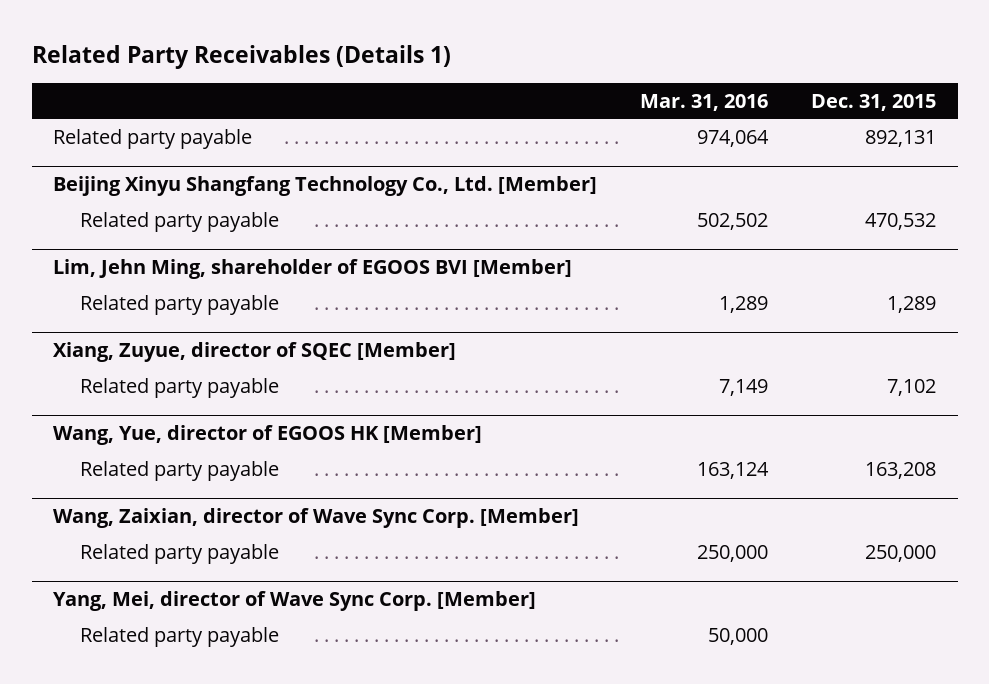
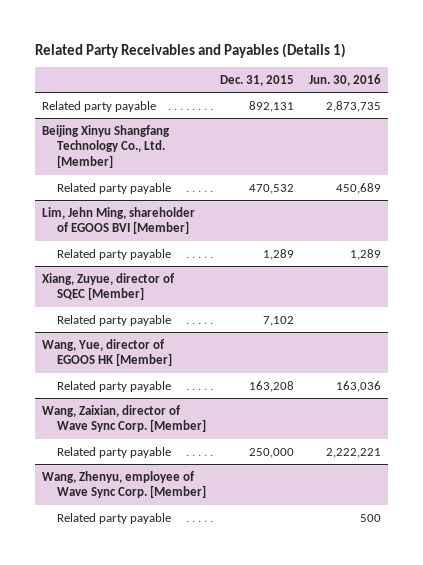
- Related Party Receivables (Details 1)
+ Related Party Receivables and Payables (Details 1)
- | Mar. 31, 2016 | Dec. 31, 2015
+ | Dec. 31, 2015 | Jun. 30, 2016
- Yang, Mei, director of Wave Sync Corp. [Member]
+ Wang, Zhenyu, employee of Wave Sync Corp. [Member]

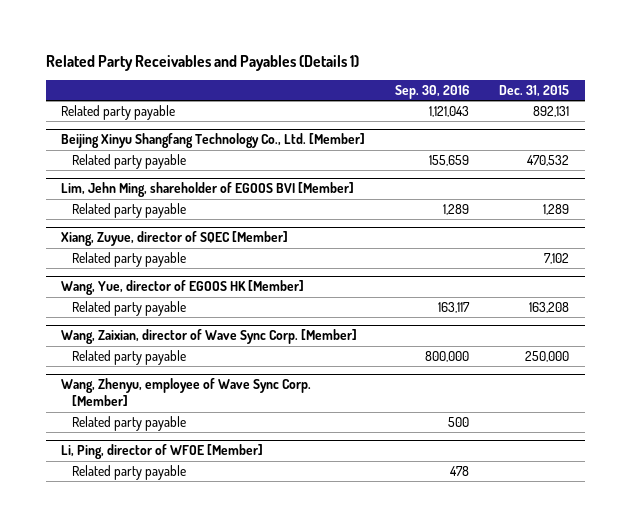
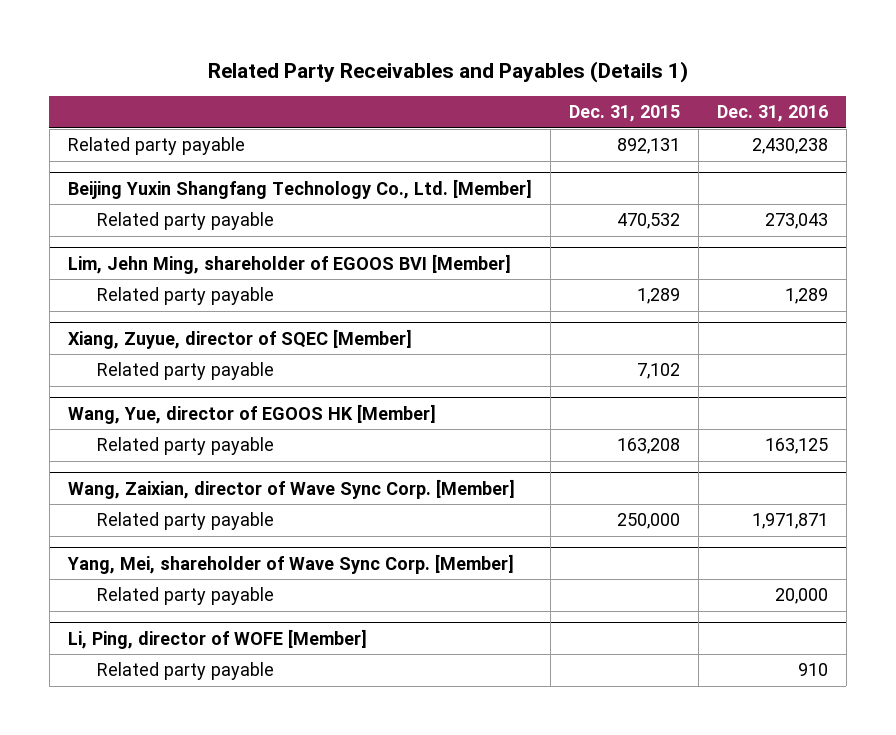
- | Sep. 30, 2016 | Dec. 31, 2015
+ | Dec. 31, 2015 | Dec. 31, 2016
- Beijing Xinyu Shangfang Technology Co., Ltd. [Member]
+ Beijing Yuxin Shangfang Technology Co., Ltd. [Member]
- Wang, Zhenyu, employee of Wave Sync Corp. [Member]
+ Yang, Mei, shareholder of Wave Sync Corp. [Member]
- Li, Ping, director of WFOE [Member]
+ Li, Ping, director of WOFE [Member]

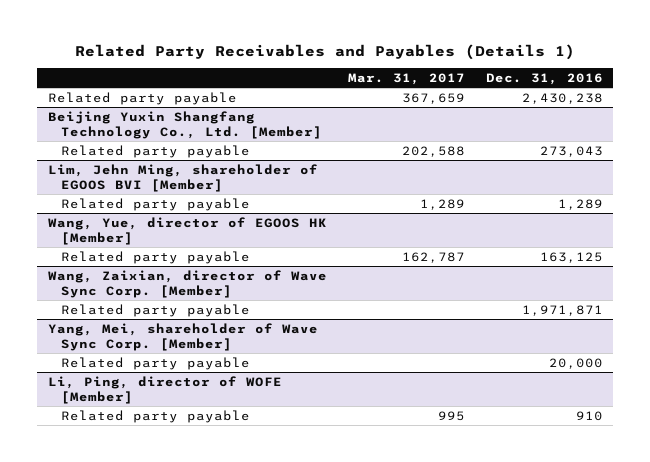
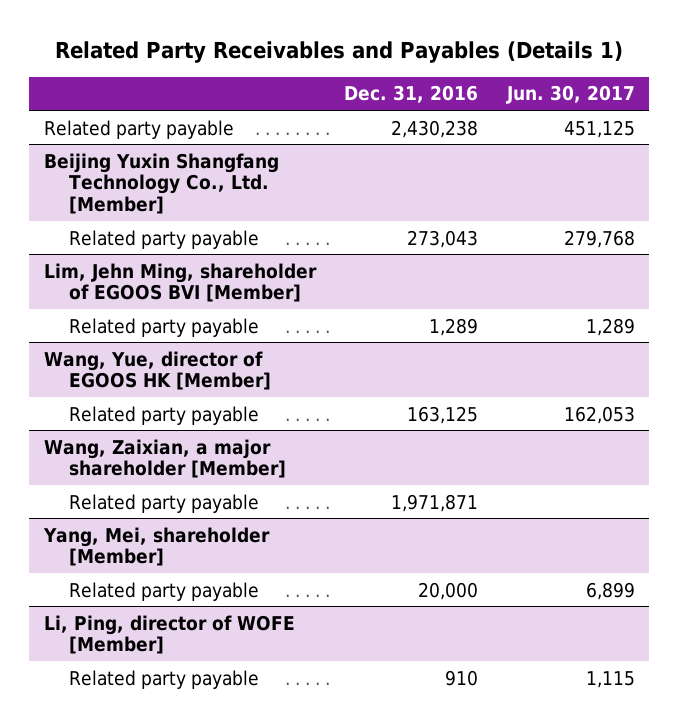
- | Mar. 31, 2017 | Dec. 31, 2016
+ | Dec. 31, 2016 | Jun. 30, 2017
- Wang, Zaixian, director of Wave Sync Corp. [Member]
+ Wang, Zaixian, a major shareholder [Member]
- Yang, Mei, shareholder of Wave Sync Corp. [Member]
+ Yang, Mei, shareholder [Member]

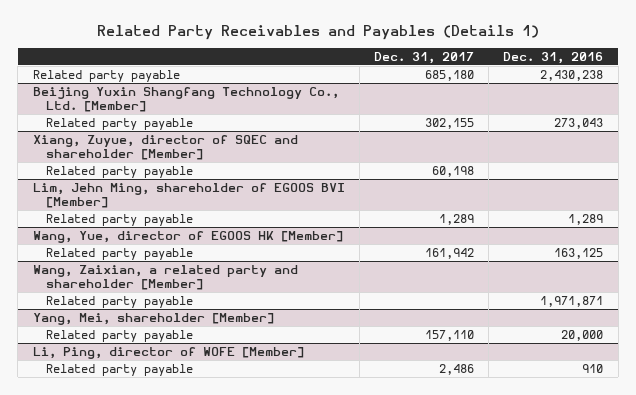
- | Dec. 31, 2016 | Jun. 30, 2017
+ | Dec. 31, 2017 | Dec. 31, 2016
+ Xiang, Zuyue, director of SQEC and shareholder [Member]
+ Related party payable | 60,198 |
- Wang, Zaixian, a major shareholder [Member]
+ Wang, Zaixian, a related party and shareholder [Member]

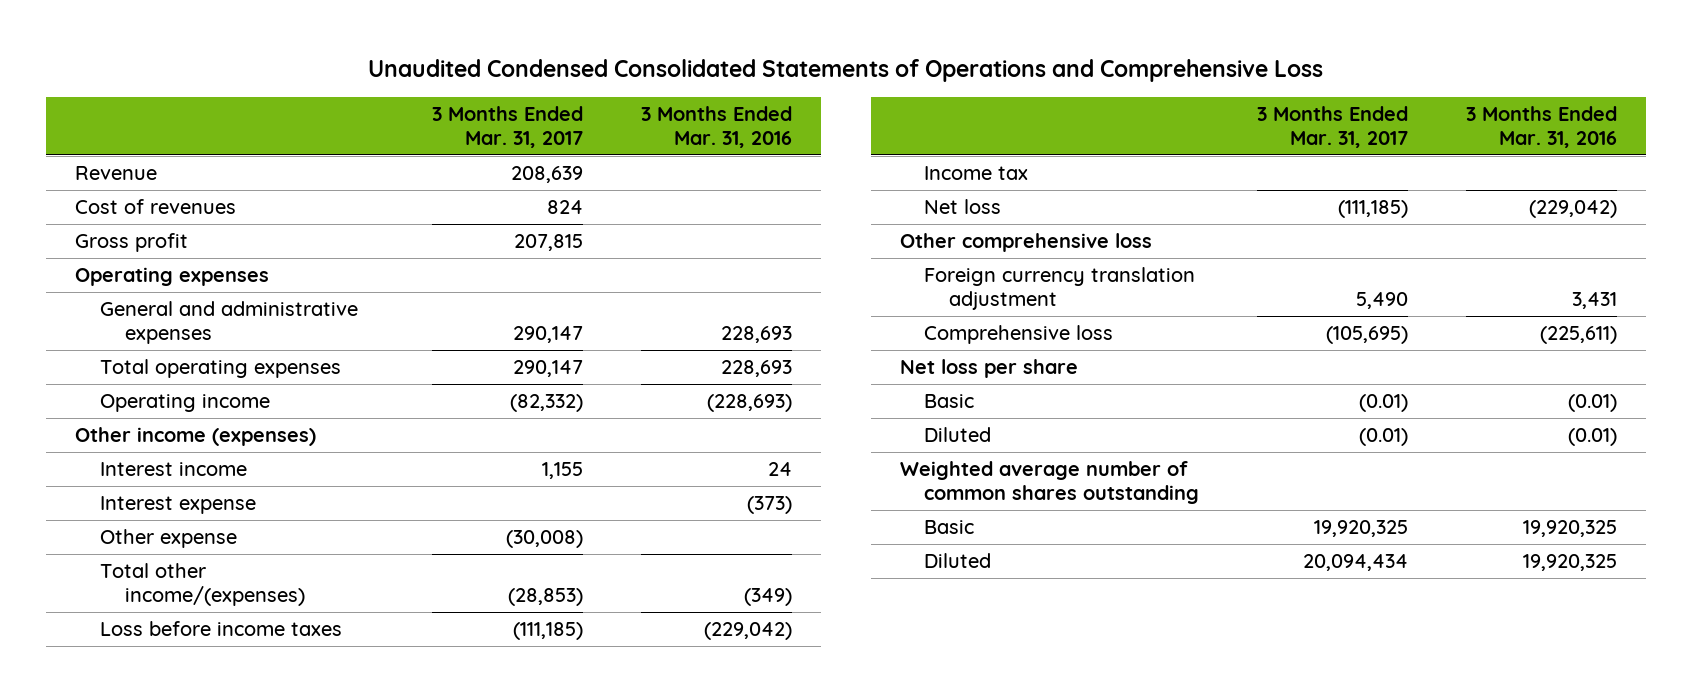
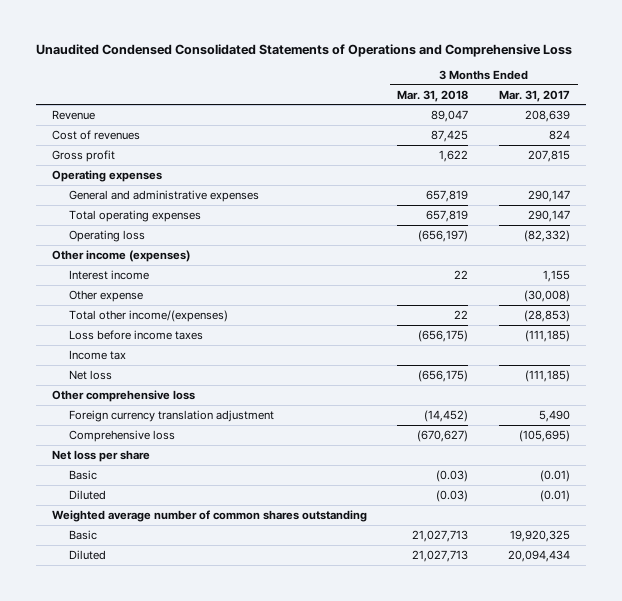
- | 3 Months Ended Mar. 31, 2017 | 3 Months Ended Mar. 31, 2016
+ | 3 Months Ended Mar. 31, 2018 | 3 Months Ended Mar. 31, 2017
- Operating income | (82,332) | (228,693)
+ Operating loss | (656,197) | (82,332)
- Interest expense | | (373)

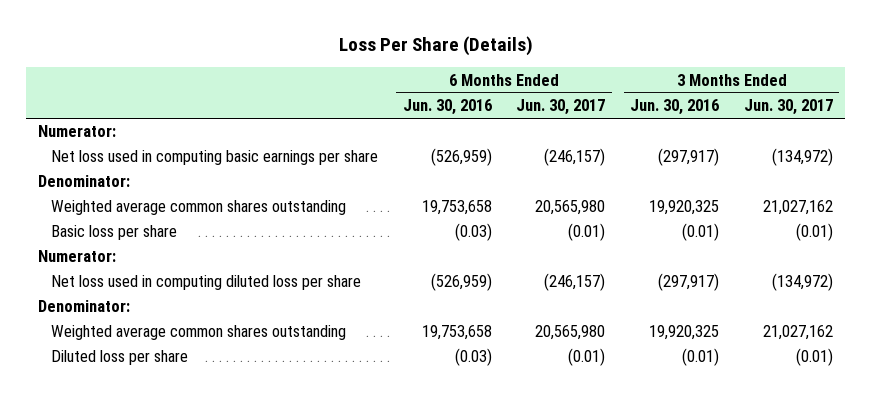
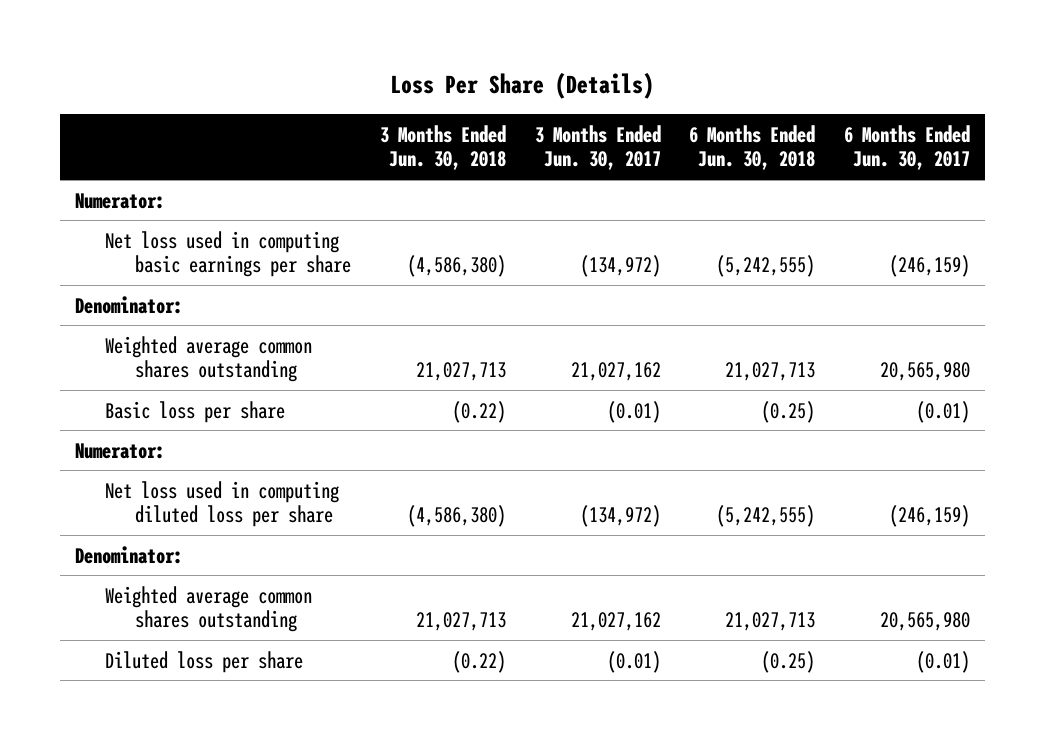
- | 6 Months Ended Jun. 30, 2016 | 6 Months Ended Jun. 30, 2017 | 3 Months Ended Jun. 30, 2016 | 3 Months Ended Jun. 30, 2017
+ | 3 Months Ended Jun. 30, 2018 | 3 Months Ended Jun. 30, 2017 | 6 Months Ended Jun. 30, 2018 | 6 Months Ended Jun. 30, 2017
- Net loss used in computing basic earnings per share | (526,959) | (246,157) | (297,917) | (134,972)
+ Net loss used in computing basic earnings per share | (4,586,380) | (134,972) | (5,242,555) | (246,159)
- Net loss used in computing diluted loss per share | (526,959) | (246,157) | (297,917) | (134,972)
+ Net loss used in computing diluted loss per share | (4,586,380) | (134,972) | (5,242,555) | (246,159)

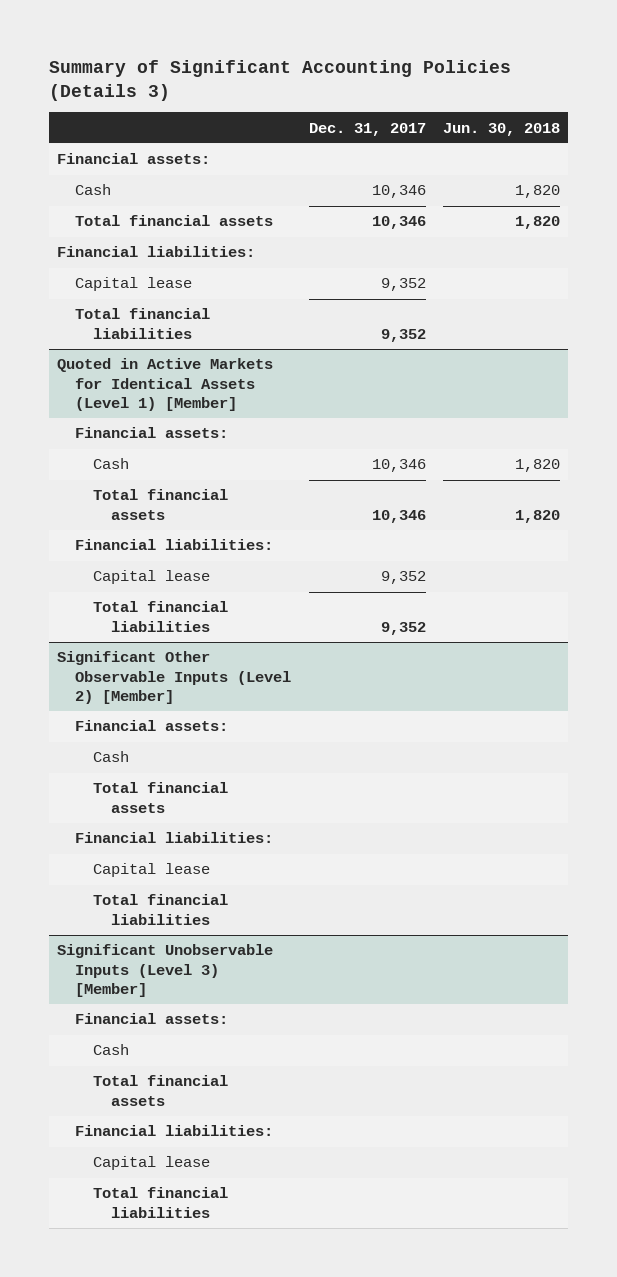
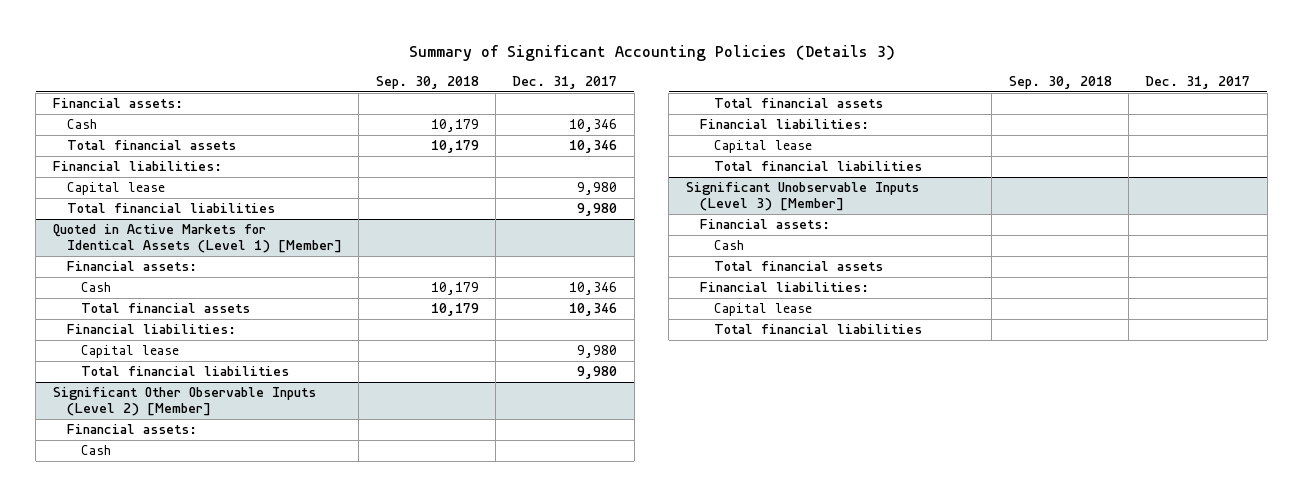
- | Dec. 31, 2017 | Jun. 30, 2018
+ | Sep. 30, 2018 | Dec. 31, 2017
- Capital lease | 9,352 |
- Total financial liabilities | 9,352 |
+ Capital lease | | 9,980
+ Total financial liabilities | | 9,980
@ Quoted in Active Markets for Identical Assets (Level 1) [Member]
- Capital lease | 9,352 |
- Total financial liabilities | 9,352 |
+ Capital lease | | 9,980
+ Total financial liabilities | | 9,980

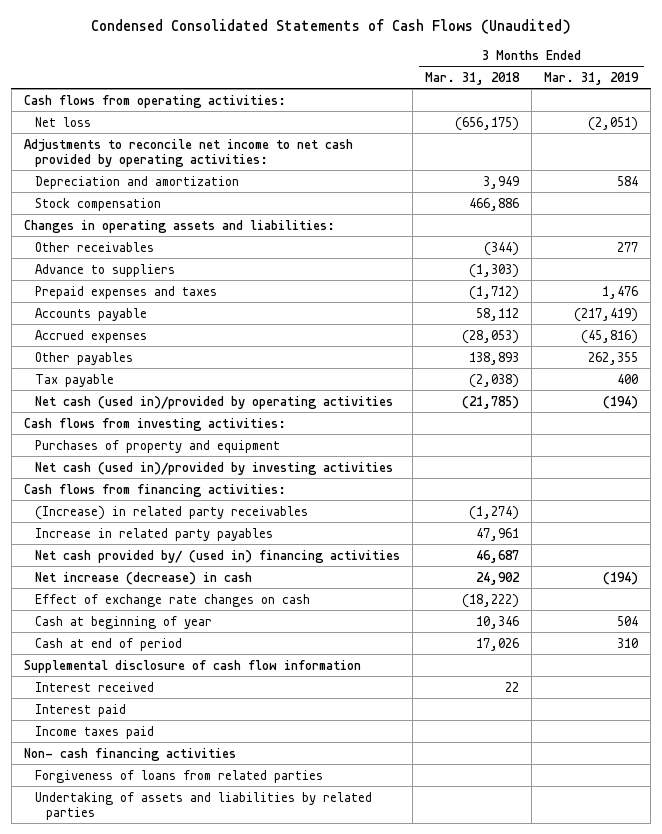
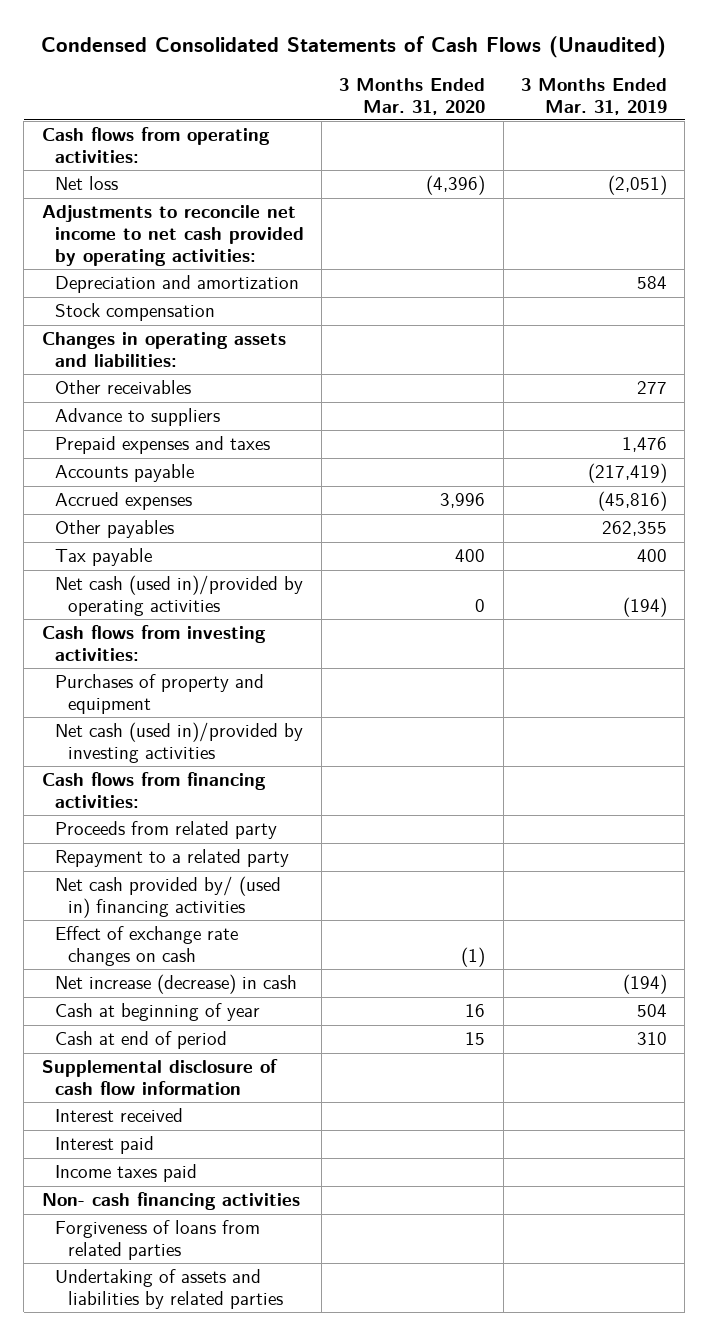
- | 3 Months Ended Mar. 31, 2018 | 3 Months Ended Mar. 31, 2019
+ | 3 Months Ended Mar. 31, 2020 | 3 Months Ended Mar. 31, 2019
- (Increase) in related party receivables | (1,274) |
- Increase in related party payables | 47,961 |
+ Proceeds from related party
+ Repayment to a related party
moved down: Net increase (decrease) in cash | | (194)

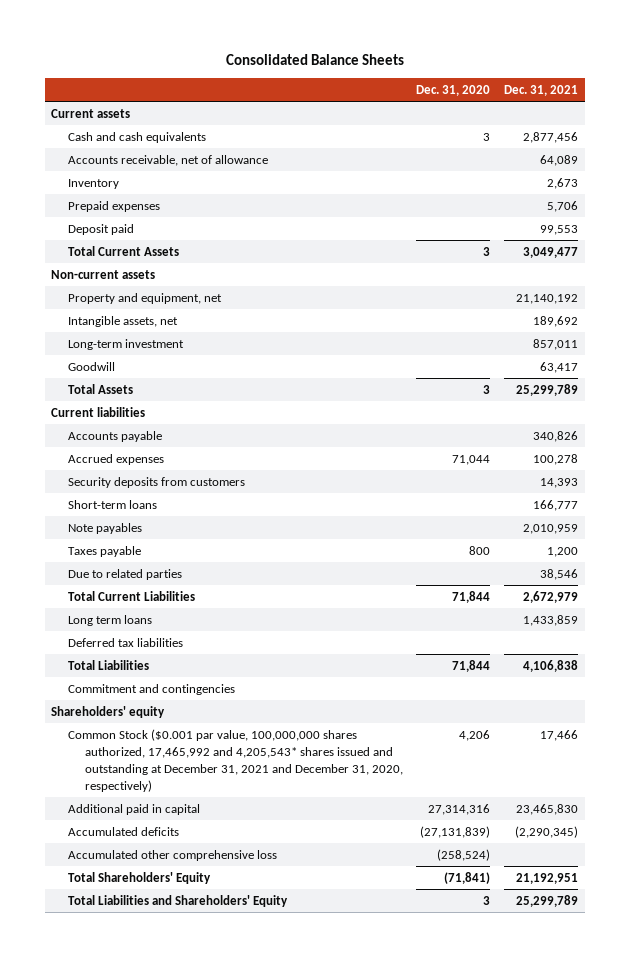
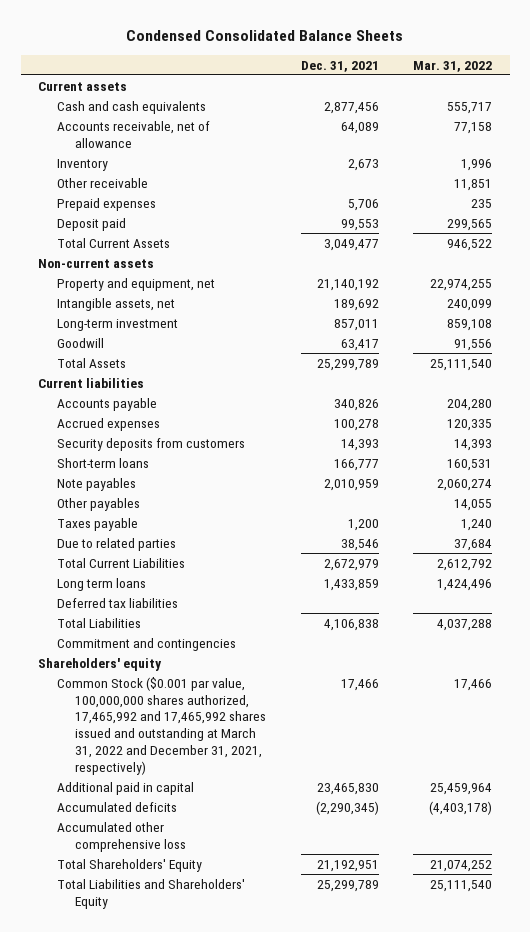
- Consolidated Balance Sheets
+ Condensed Consolidated Balance Sheets
- | Dec. 31, 2020 | Dec. 31, 2021
+ | Dec. 31, 2021 | Mar. 31, 2022
+ Other receivable | | 11,851
+ Other payables | | 14,055
- Common Stock ($0.001 par value, 100,000,000 shares authorized, 17,465,992 and 4,205,543* shares issued and outstanding at December 31, 2021 and December 31, 2020, respectively) | 4,206 | 17,466
+ Common Stock ($0.001 par value, 100,000,000 shares authorized, 17,465,992 and 17,465,992 shares issued and outstanding at March 31, 2022 and December 31, 2021, respectively) | 17,466 | 17,466

